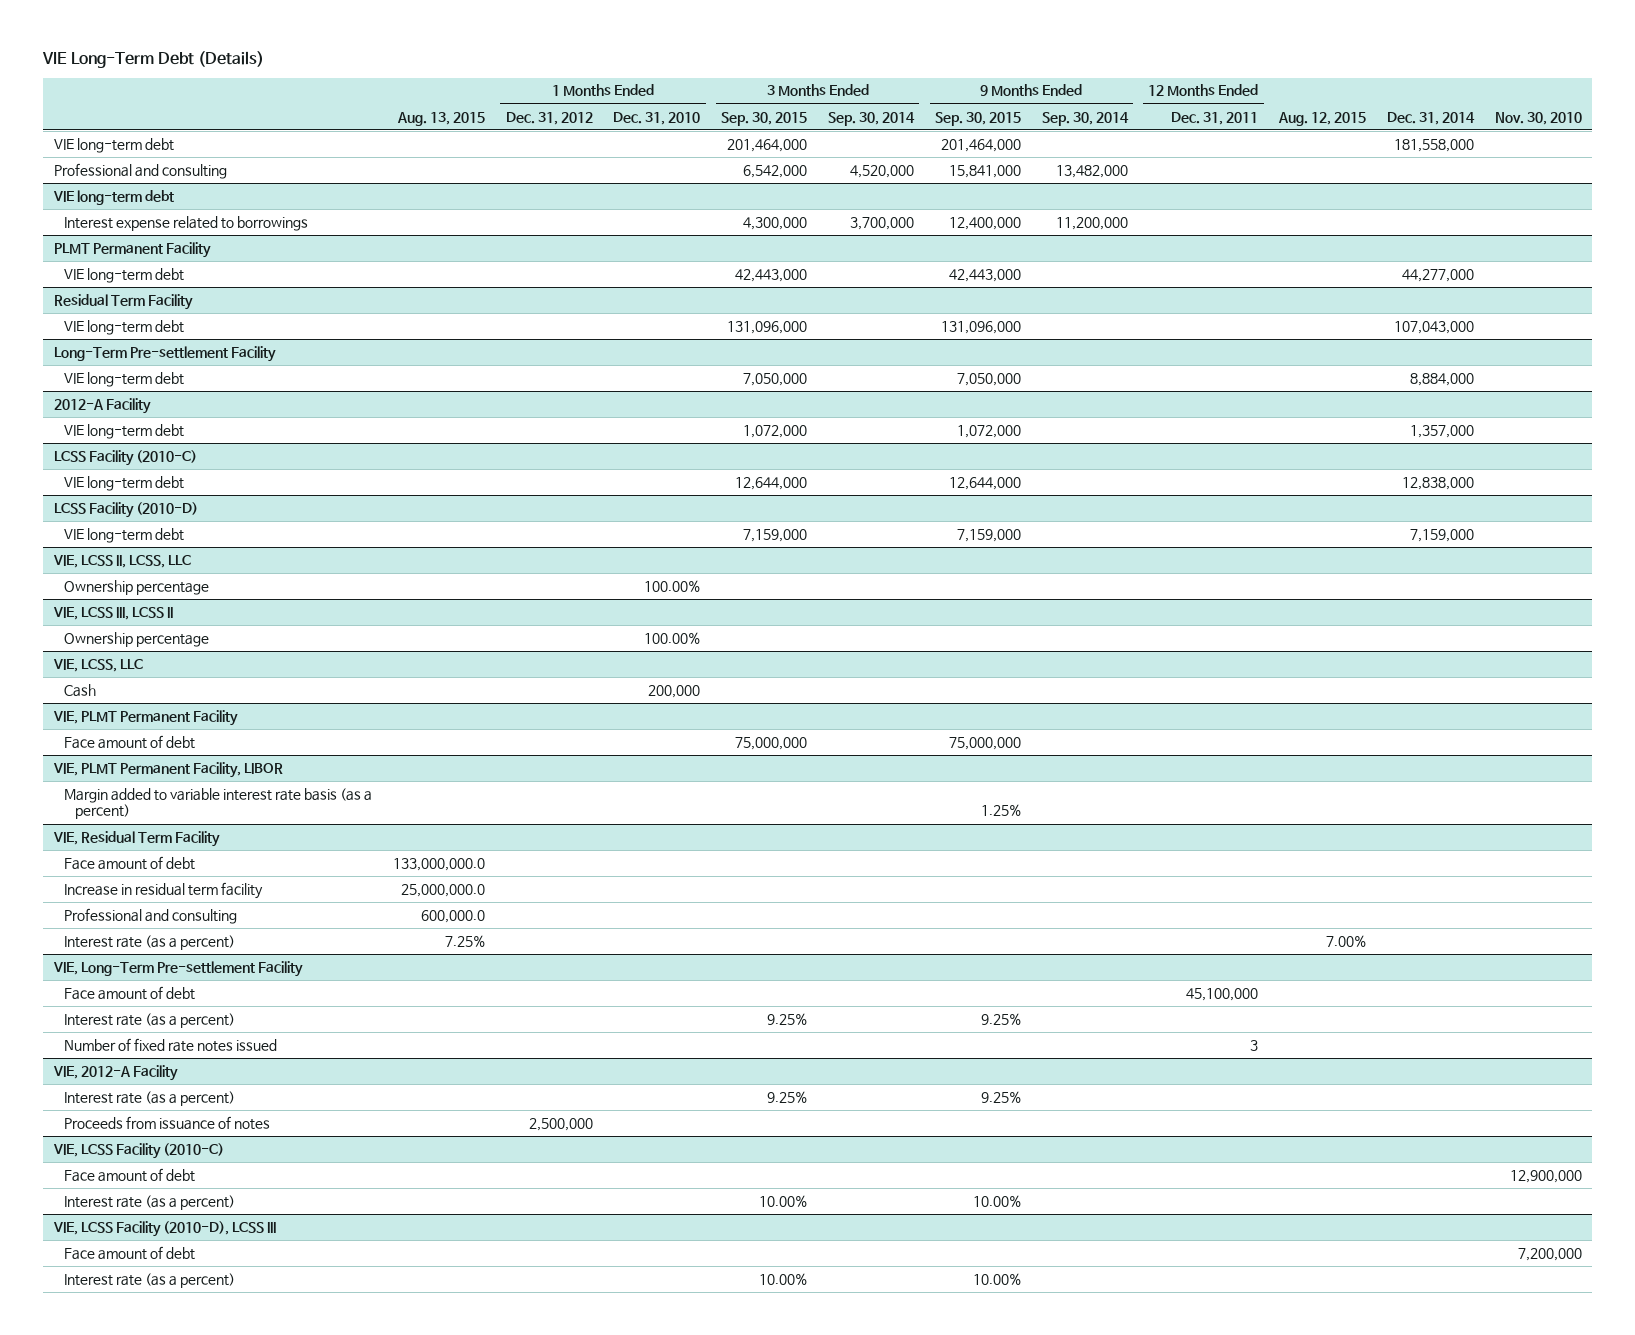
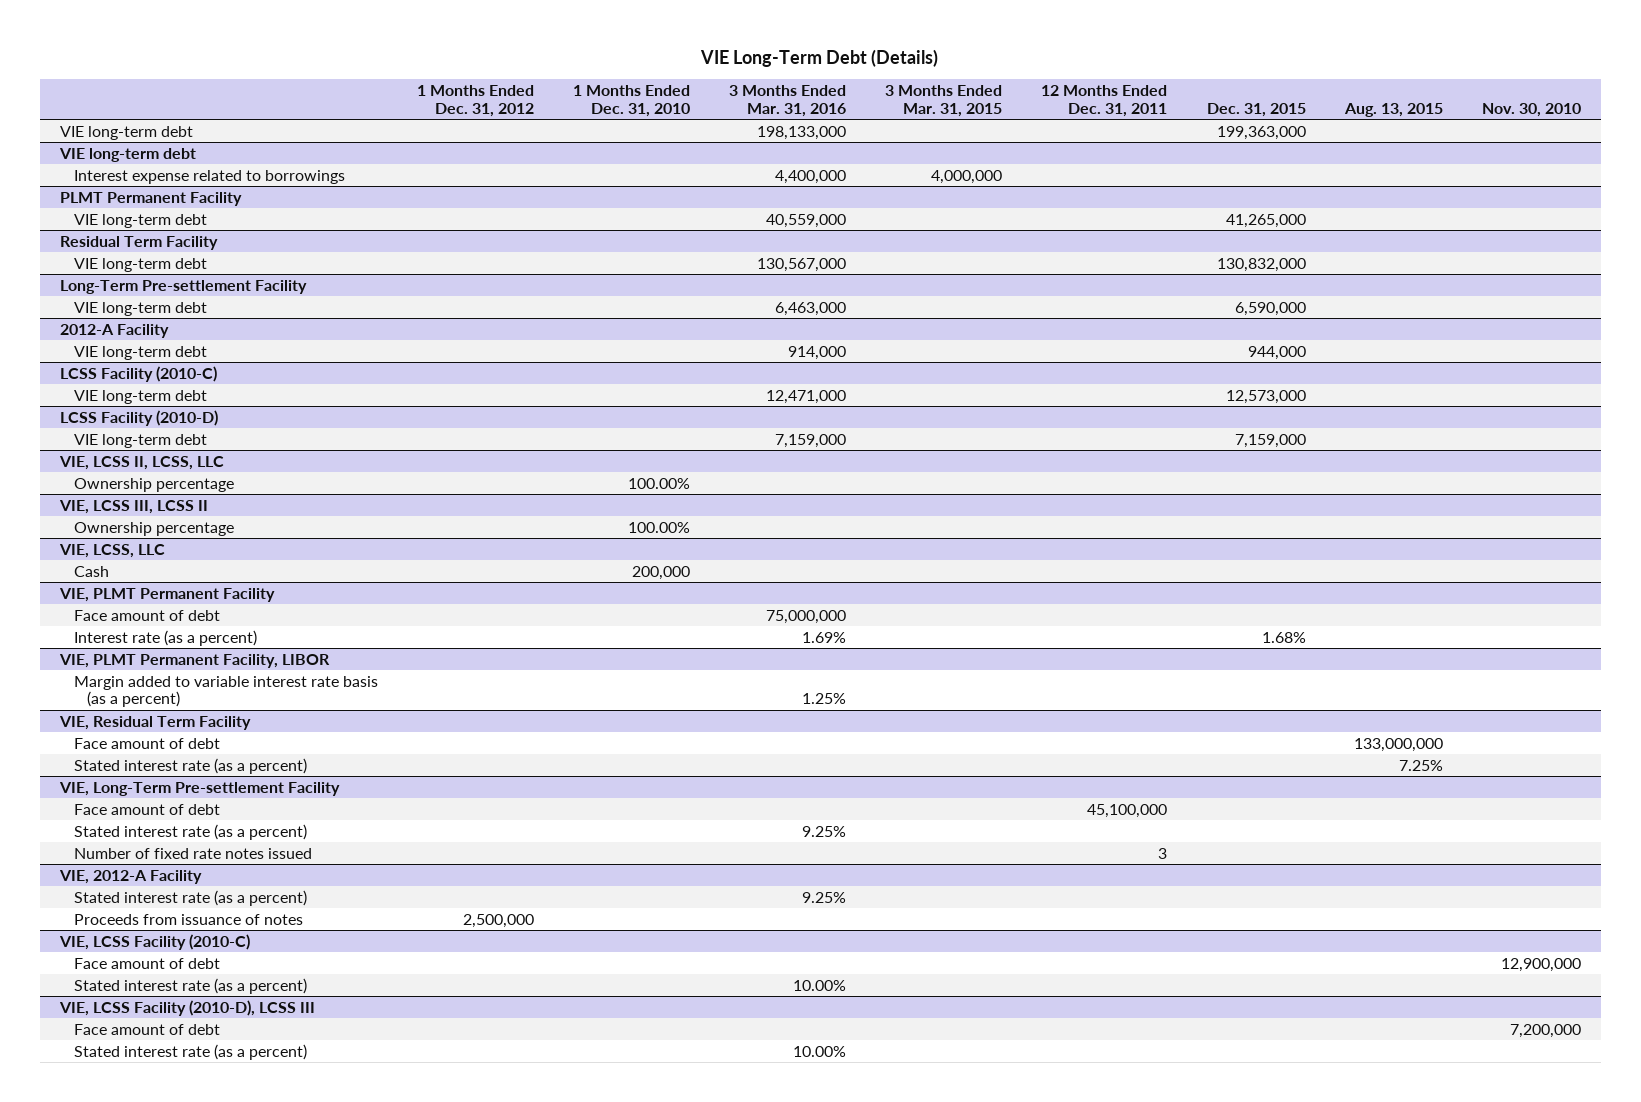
- | Aug. 13, 2015 | 1 Months Ended Dec. 31, 2012 | 1 Months Ended Dec. 31, 2010 | 3 Months Ended Sep. 30, 2015 | 3 Months Ended Sep. 30, 2014 | 9 Months Ended Sep. 30, 2015 | 9 Months Ended Sep. 30, 2014 | 12 Months Ended Dec. 31, 2011 | Aug. 12, 2015 | Dec. 31, 2014 | Nov. 30, 2010
+ | 1 Months Ended Dec. 31, 2012 | 1 Months Ended Dec. 31, 2010 | 3 Months Ended Mar. 31, 2016 | 3 Months Ended Mar. 31, 2015 | 12 Months Ended Dec. 31, 2011 | Dec. 31, 2015 | Aug. 13, 2015 | Nov. 30, 2010
- Professional and consulting | | | | 6,542,000 | 4,520,000 | 15,841,000 | 13,482,000 | | | |
@ VIE, PLMT Permanent Facility
+ Interest rate (as a percent) | | | 1.69% | | | 1.68% | |
@ VIE, Residual Term Facility
- Face amount of debt | 133,000,000.0 | | | | | | | | | |
- Increase in residual term facility | 25,000,000.0 | | | | | | | | | |
- Professional and consulting | 600,000.0 | | | | | | | | | |
- Interest rate (as a percent) | 7.25% | | | | | | | | 7.00% | |
+ Face amount of debt | | | | | | | 133,000,000 |
+ Stated interest rate (as a percent) | | | | | | | 7.25% |
@ VIE, Long-Term Pre-settlement Facility
- Interest rate (as a percent) | | | | 9.25% | | 9.25% | | | | |
+ Stated interest rate (as a percent) | | | 9.25% | | | | |
@ VIE, 2012-A Facility
- Interest rate (as a percent) | | | | 9.25% | | 9.25% | | | | |
+ Stated interest rate (as a percent) | | | 9.25% | | | | |
@ VIE, LCSS Facility (2010-C)
- Interest rate (as a percent) | | | | 10.00% | | 10.00% | | | | |
+ Stated interest rate (as a percent) | | | 10.00% | | | | |
@ VIE, LCSS Facility (2010-D), LCSS III
- Interest rate (as a percent) | | | | 10.00% | | 10.00% | | | | |
+ Stated interest rate (as a percent) | | | 10.00% | | | | |

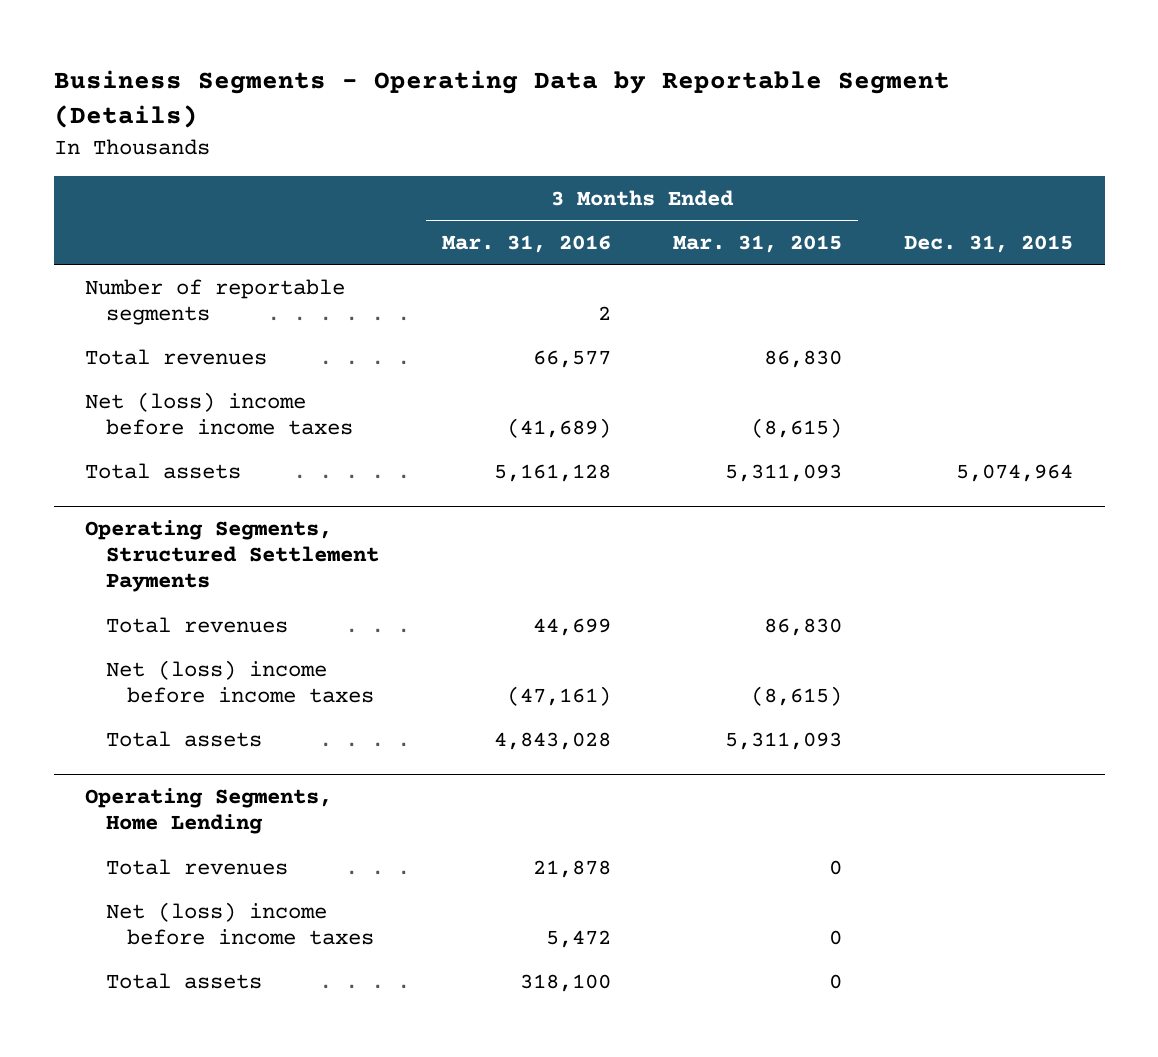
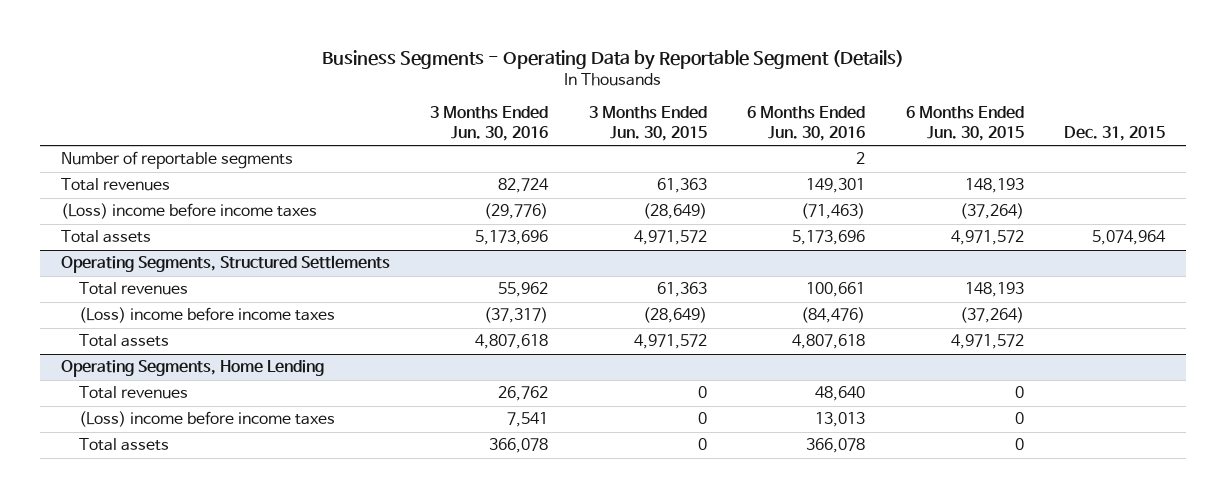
- | 3 Months Ended Mar. 31, 2016 | 3 Months Ended Mar. 31, 2015 | Dec. 31, 2015
+ | 3 Months Ended Jun. 30, 2016 | 3 Months Ended Jun. 30, 2015 | 6 Months Ended Jun. 30, 2016 | 6 Months Ended Jun. 30, 2015 | Dec. 31, 2015
- Net (loss) income before income taxes | (41,689) | (8,615) |
+ (Loss) income before income taxes | (29,776) | (28,649) | (71,463) | (37,264) |
- Operating Segments, Structured Settlement Payments
+ Operating Segments, Structured Settlements
- Net (loss) income before income taxes | (47,161) | (8,615) |
+ (Loss) income before income taxes | (37,317) | (28,649) | (84,476) | (37,264) |
@ Operating Segments, Home Lending
- Net (loss) income before income taxes | 5,472 | 0 |
+ (Loss) income before income taxes | 7,541 | 0 | 13,013 | 0 |

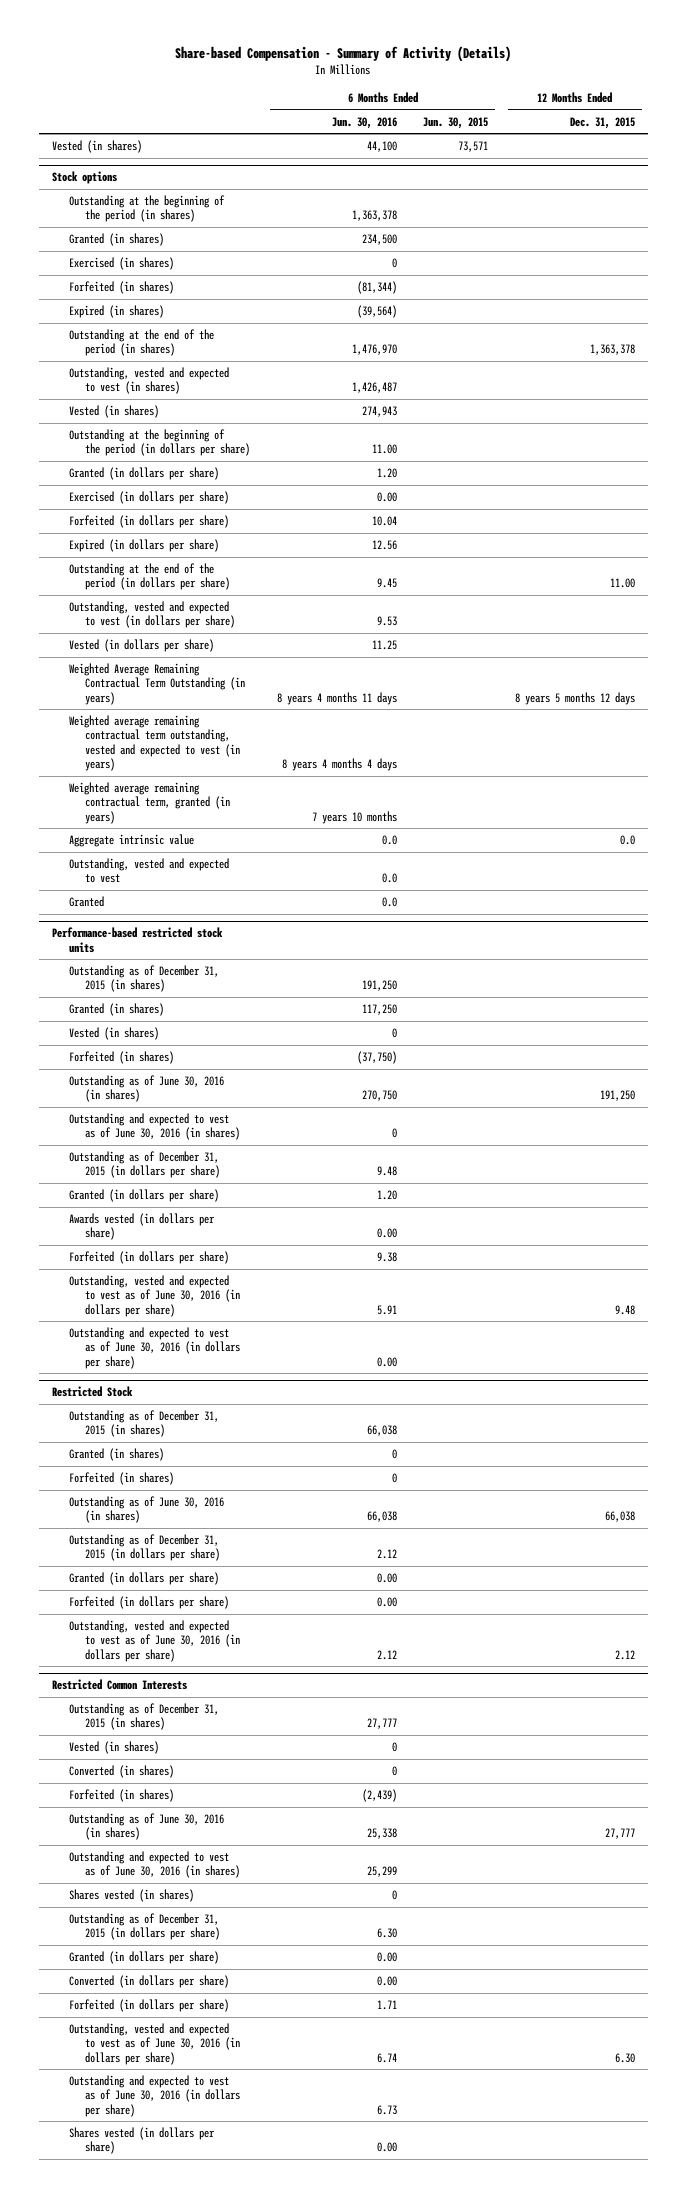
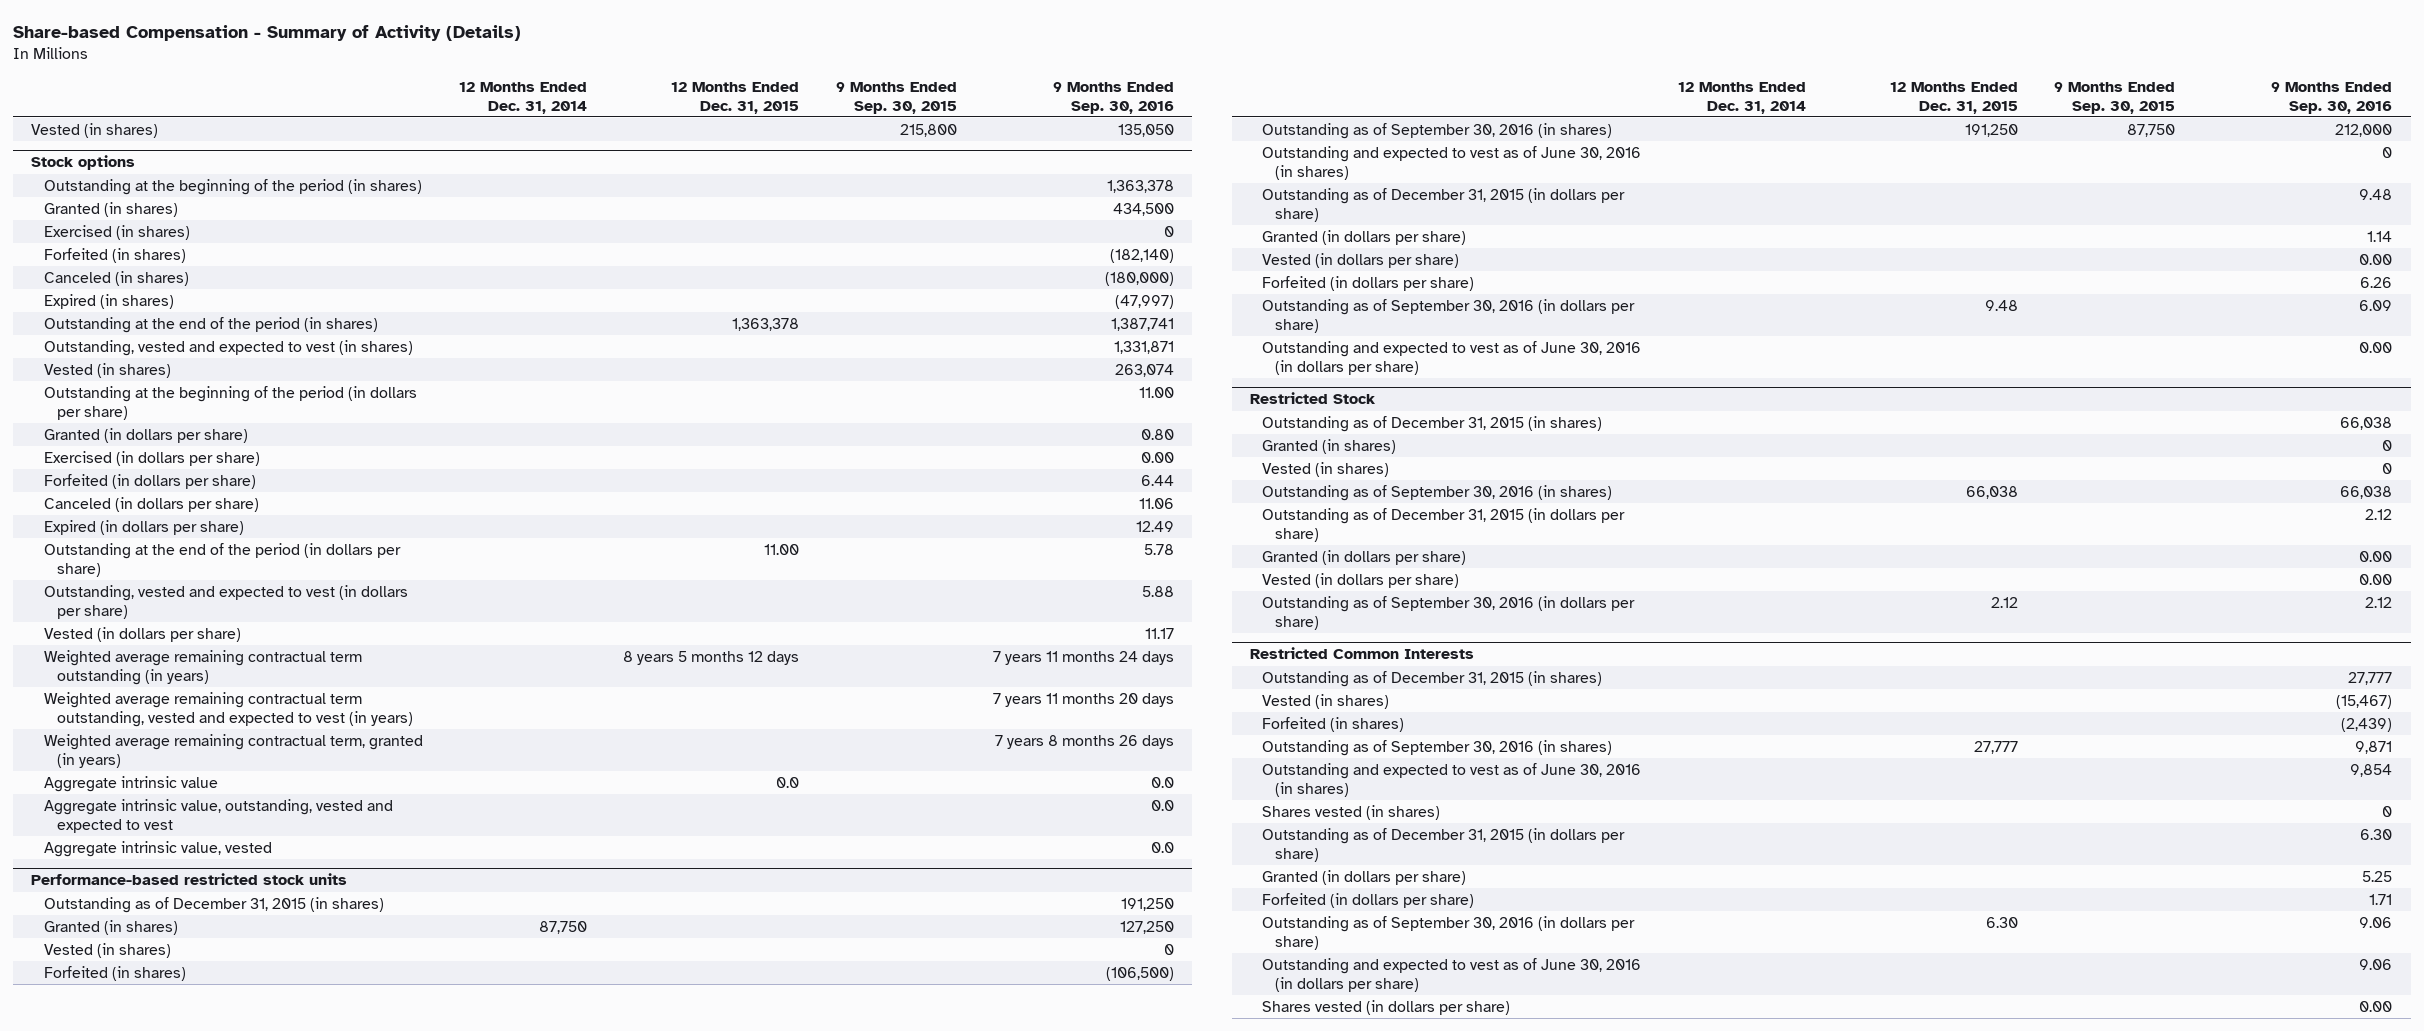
- | 6 Months Ended Jun. 30, 2016 | 6 Months Ended Jun. 30, 2015 | 12 Months Ended Dec. 31, 2015
+ | 12 Months Ended Dec. 31, 2014 | 12 Months Ended Dec. 31, 2015 | 9 Months Ended Sep. 30, 2015 | 9 Months Ended Sep. 30, 2016
@ Stock options
+ Canceled (in shares) | | | | (180,000)
+ Canceled (in dollars per share) | | | | 11.06
- Weighted Average Remaining Contractual Term Outstanding (in years) | 8 years 4 months 11 days | | 8 years 5 months 12 days
+ Weighted average remaining contractual term outstanding (in years) | | 8 years 5 months 12 days | | 7 years 11 months 24 days
- Outstanding, vested and expected to vest | 0.0 | |
- Granted | 0.0 | |
+ Aggregate intrinsic value, outstanding, vested and expected to vest | | | | 0.0
+ Aggregate intrinsic value, vested | | | | 0.0
@ Performance-based restricted stock units
- Outstanding as of June 30, 2016 (in shares) | 270,750 | | 191,250
+ Outstanding as of September 30, 2016 (in shares) | | 191,250 | 87,750 | 212,000
- Awards vested (in dollars per share) | 0.00 | |
+ Vested (in dollars per share) | | | | 0.00
- Outstanding, vested and expected to vest as of June 30, 2016 (in dollars per share) | 5.91 | | 9.48
+ Outstanding as of September 30, 2016 (in dollars per share) | | 9.48 | | 6.09
@ Restricted Stock
- Forfeited (in shares) | 0 | |
- Outstanding as of June 30, 2016 (in shares) | 66,038 | | 66,038
+ Vested (in shares) | | | | 0
+ Outstanding as of September 30, 2016 (in shares) | | 66,038 | | 66,038
- Forfeited (in dollars per share) | 0.00 | |
- Outstanding, vested and expected to vest as of June 30, 2016 (in dollars per share) | 2.12 | | 2.12
+ Vested (in dollars per share) | | | | 0.00
+ Outstanding as of September 30, 2016 (in dollars per share) | | 2.12 | | 2.12
@ Restricted Common Interests
- Converted (in shares) | 0 | |
- Outstanding as of June 30, 2016 (in shares) | 25,338 | | 27,777
+ Outstanding as of September 30, 2016 (in shares) | | 27,777 | | 9,871
- Converted (in dollars per share) | 0.00 | |
- Outstanding, vested and expected to vest as of June 30, 2016 (in dollars per share) | 6.74 | | 6.30
+ Outstanding as of September 30, 2016 (in dollars per share) | | 6.30 | | 9.06

